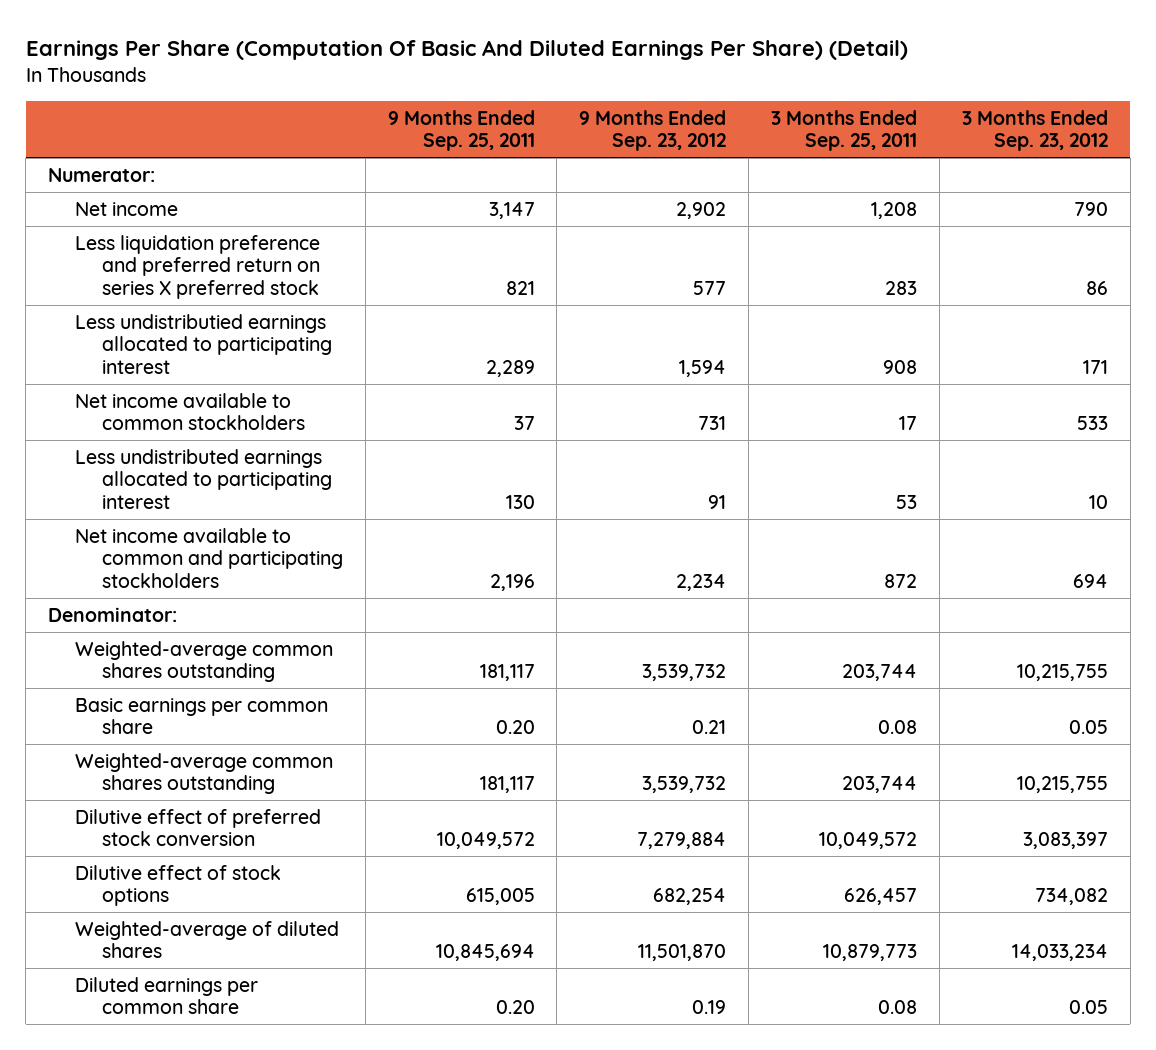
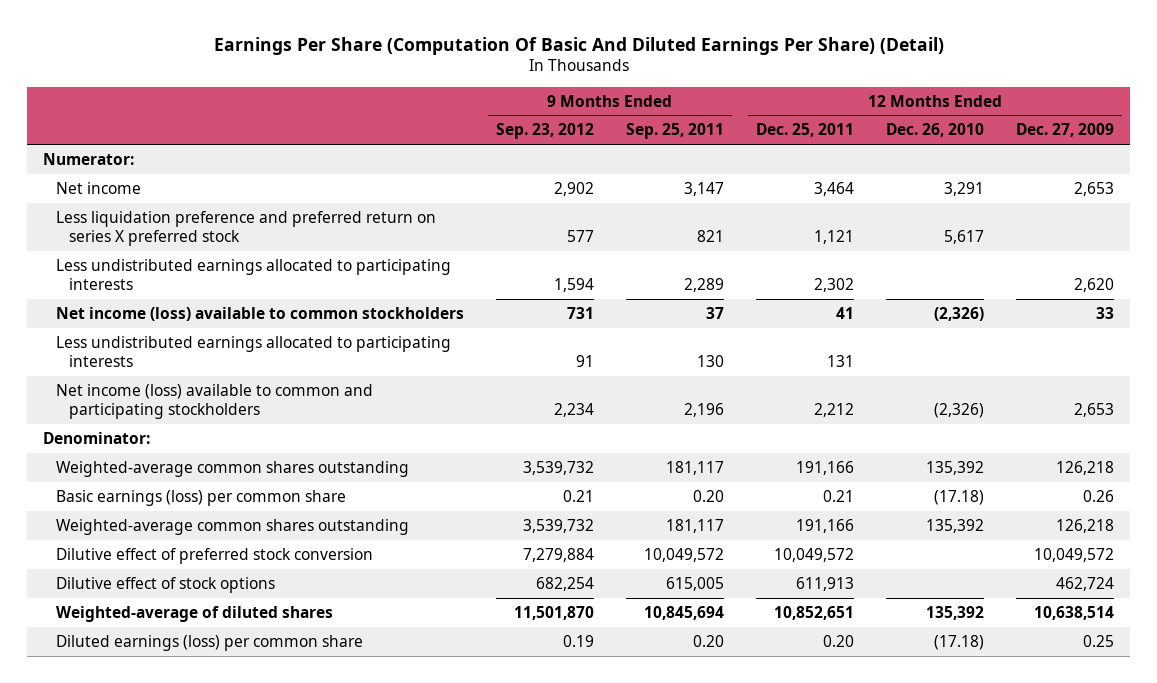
- | 9 Months Ended Sep. 25, 2011 | 9 Months Ended Sep. 23, 2012 | 3 Months Ended Sep. 25, 2011 | 3 Months Ended Sep. 23, 2012
+ | 9 Months Ended Sep. 23, 2012 | 9 Months Ended Sep. 25, 2011 | 12 Months Ended Dec. 25, 2011 | 12 Months Ended Dec. 26, 2010 | 12 Months Ended Dec. 27, 2009
- Less undistributied earnings allocated to participating interest | 2,289 | 1,594 | 908 | 171
- Net income available to common stockholders | 37 | 731 | 17 | 533
- Less undistributed earnings allocated to participating interest | 130 | 91 | 53 | 10
- Net income available to common and participating stockholders | 2,196 | 2,234 | 872 | 694
+ Less undistributed earnings allocated to participating interests | 1,594 | 2,289 | 2,302 | | 2,620
+ Net income (loss) available to common stockholders | 731 | 37 | 41 | (2,326) | 33
+ Less undistributed earnings allocated to participating interests | 91 | 130 | 131 | |
+ Net income (loss) available to common and participating stockholders | 2,234 | 2,196 | 2,212 | (2,326) | 2,653
- Basic earnings per common share | 0.20 | 0.21 | 0.08 | 0.05
+ Basic earnings (loss) per common share | 0.21 | 0.20 | 0.21 | (17.18) | 0.26
- Diluted earnings per common share | 0.20 | 0.19 | 0.08 | 0.05
+ Diluted earnings (loss) per common share | 0.19 | 0.20 | 0.20 | (17.18) | 0.25

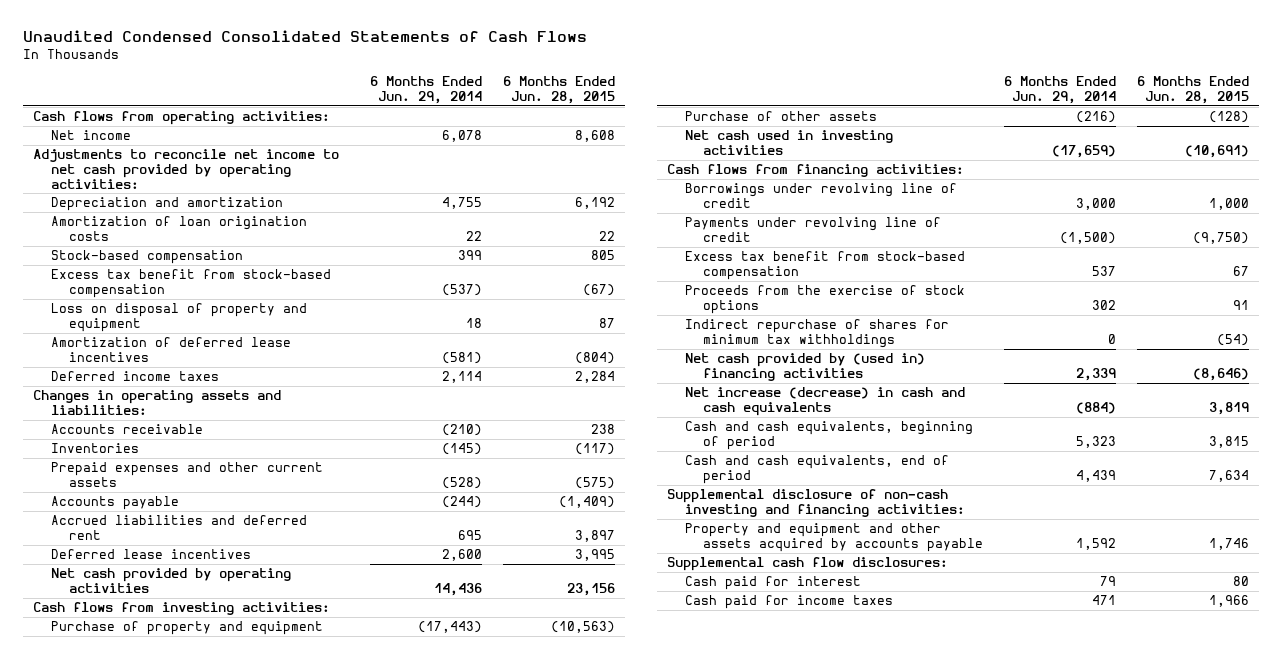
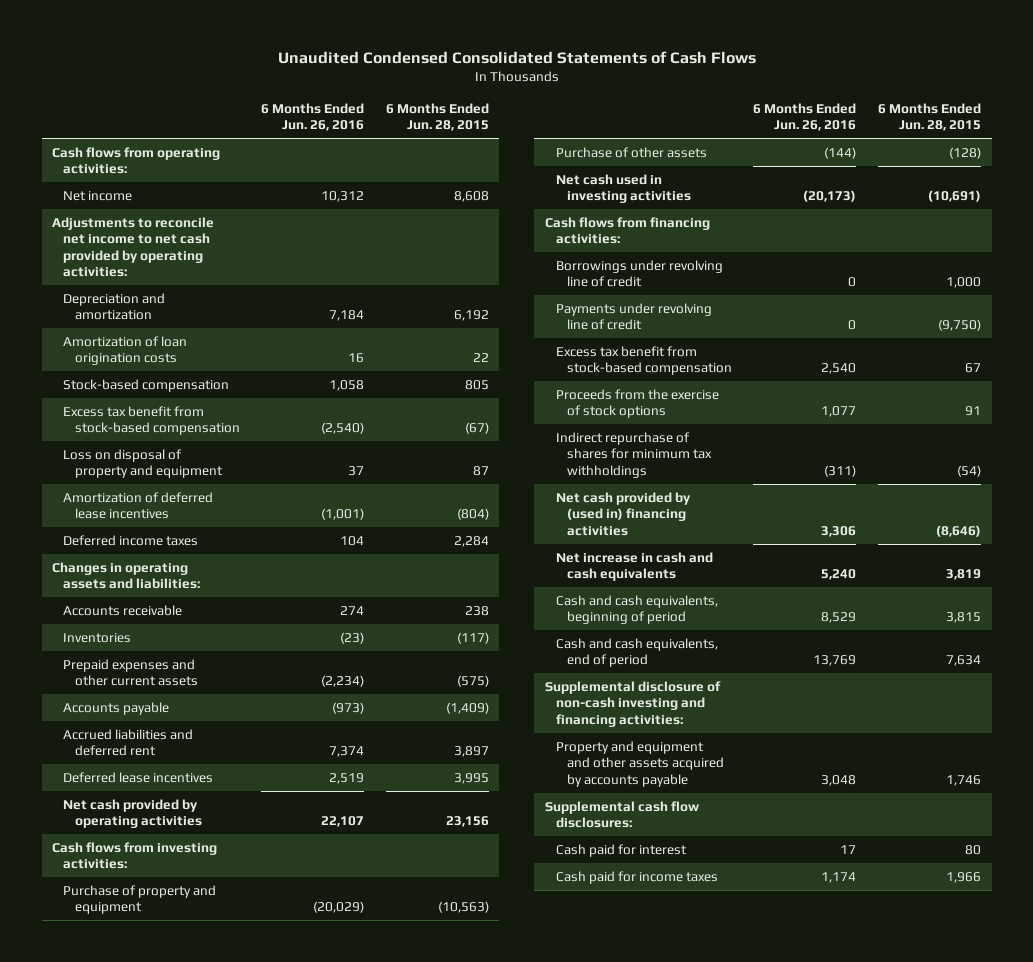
- | 6 Months Ended Jun. 29, 2014 | 6 Months Ended Jun. 28, 2015
+ | 6 Months Ended Jun. 26, 2016 | 6 Months Ended Jun. 28, 2015
- Net increase (decrease) in cash and cash equivalents | (884) | 3,819
+ Net increase in cash and cash equivalents | 5,240 | 3,819

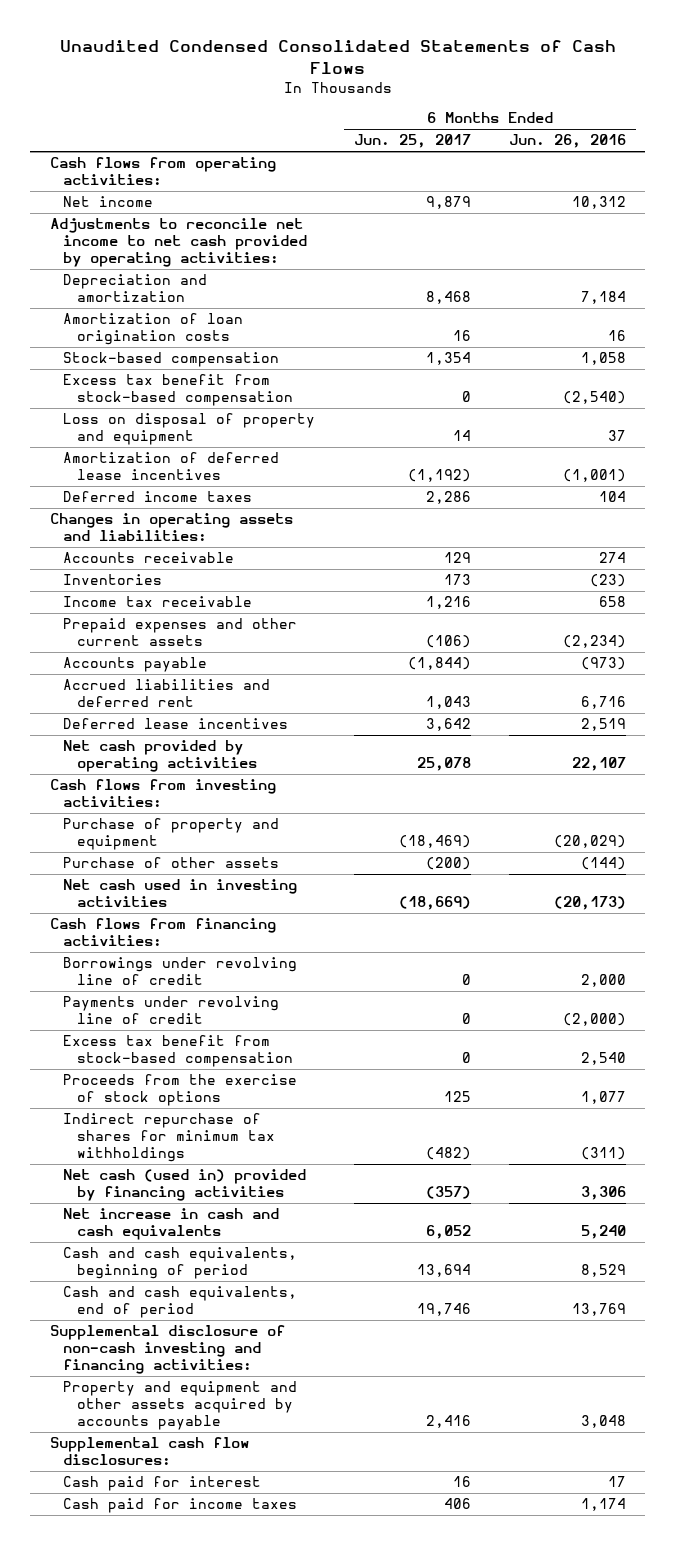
- | 6 Months Ended Jun. 26, 2016 | 6 Months Ended Jun. 28, 2015
+ | 6 Months Ended Jun. 25, 2017 | 6 Months Ended Jun. 26, 2016
+ Income tax receivable | 1,216 | 658
- Accrued liabilities and deferred rent | 7,374 | 3,897
+ Accrued liabilities and deferred rent | 1,043 | 6,716
- Borrowings under revolving line of credit | 0 | 1,000
- Payments under revolving line of credit | 0 | (9,750)
+ Borrowings under revolving line of credit | 0 | 2,000
+ Payments under revolving line of credit | 0 | (2,000)
- Net cash provided by (used in) financing activities | 3,306 | (8,646)
+ Net cash (used in) provided by financing activities | (357) | 3,306

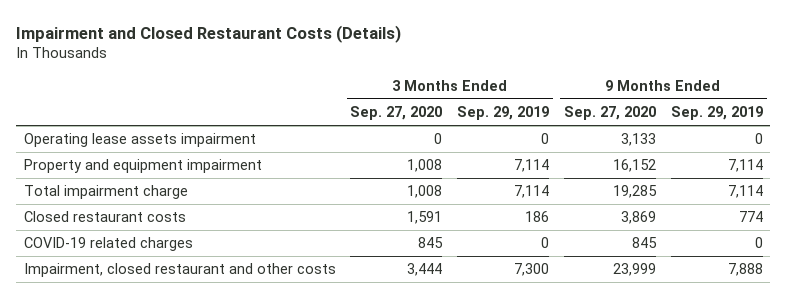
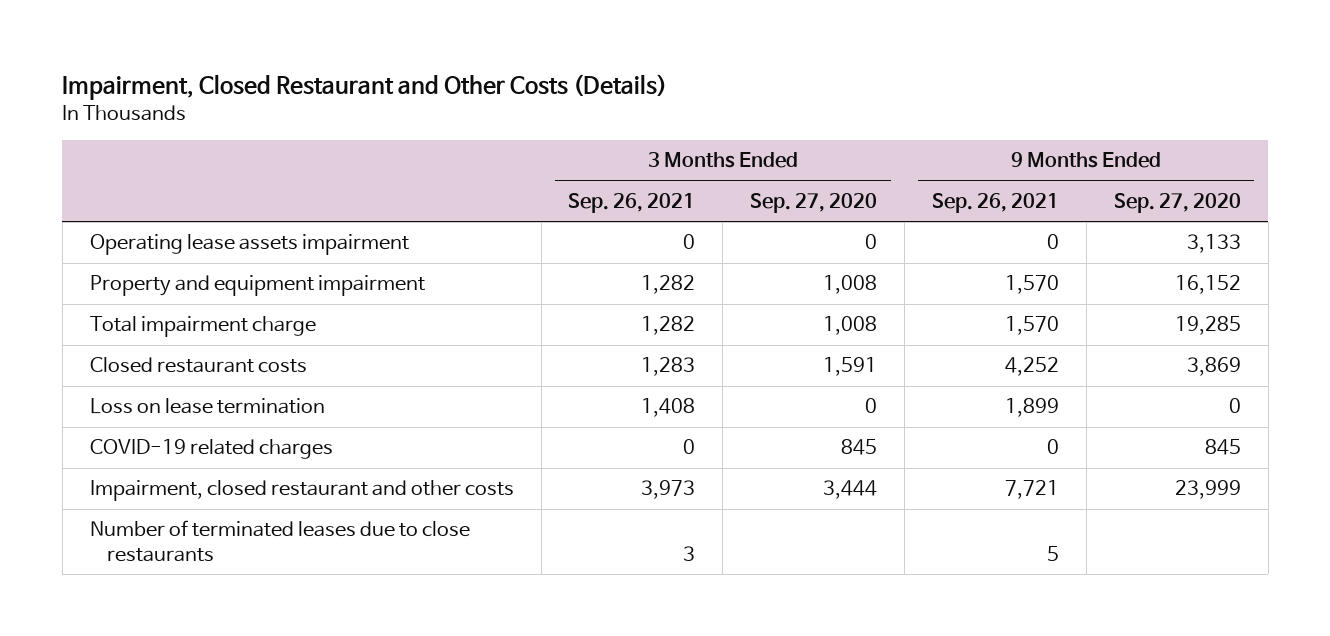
- Impairment and Closed Restaurant Costs (Details)
+ Impairment, Closed Restaurant and Other Costs (Details)
- | 3 Months Ended Sep. 27, 2020 | 3 Months Ended Sep. 29, 2019 | 9 Months Ended Sep. 27, 2020 | 9 Months Ended Sep. 29, 2019
+ | 3 Months Ended Sep. 26, 2021 | 3 Months Ended Sep. 27, 2020 | 9 Months Ended Sep. 26, 2021 | 9 Months Ended Sep. 27, 2020
+ Loss on lease termination | 1,408 | 0 | 1,899 | 0
+ Number of terminated leases due to close restaurants | 3 | | 5 |

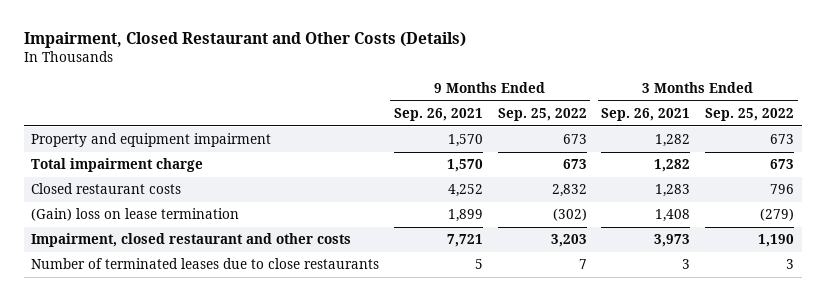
- | 3 Months Ended Sep. 26, 2021 | 3 Months Ended Sep. 27, 2020 | 9 Months Ended Sep. 26, 2021 | 9 Months Ended Sep. 27, 2020
+ | 9 Months Ended Sep. 26, 2021 | 9 Months Ended Sep. 25, 2022 | 3 Months Ended Sep. 26, 2021 | 3 Months Ended Sep. 25, 2022
- Operating lease assets impairment | 0 | 0 | 0 | 3,133
- Loss on lease termination | 1,408 | 0 | 1,899 | 0
- COVID-19 related charges | 0 | 845 | 0 | 845
+ (Gain) loss on lease termination | 1,899 | (302) | 1,408 | (279)

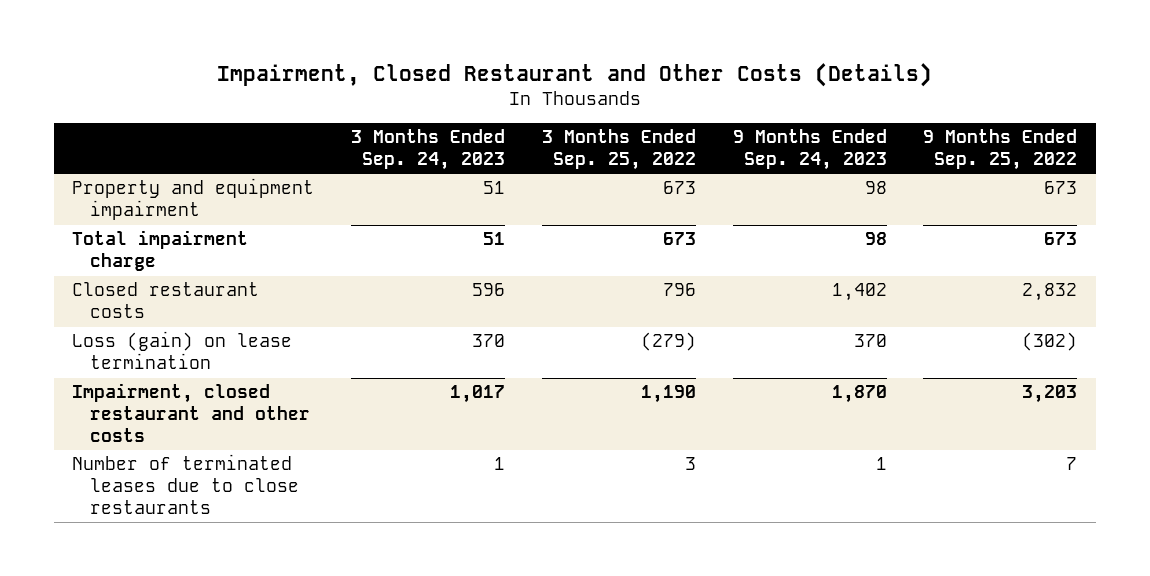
- | 9 Months Ended Sep. 26, 2021 | 9 Months Ended Sep. 25, 2022 | 3 Months Ended Sep. 26, 2021 | 3 Months Ended Sep. 25, 2022
+ | 3 Months Ended Sep. 24, 2023 | 3 Months Ended Sep. 25, 2022 | 9 Months Ended Sep. 24, 2023 | 9 Months Ended Sep. 25, 2022
- (Gain) loss on lease termination | 1,899 | (302) | 1,408 | (279)
+ Loss (gain) on lease termination | 370 | (279) | 370 | (302)

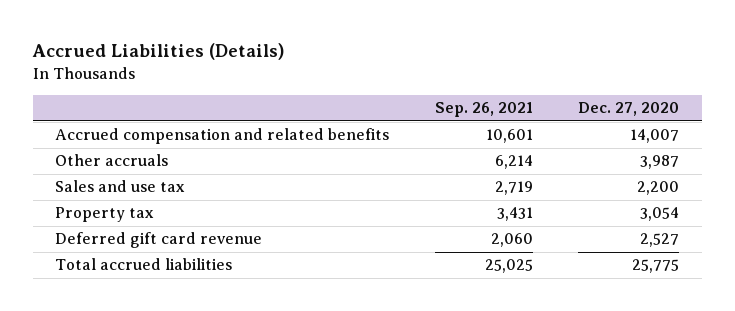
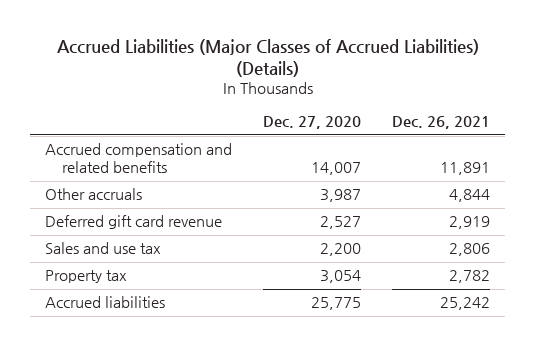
- Accrued Liabilities (Details)
+ Accrued Liabilities (Major Classes of Accrued Liabilities) (Details)
- | Sep. 26, 2021 | Dec. 27, 2020
+ | Dec. 27, 2020 | Dec. 26, 2021
moved up: Deferred gift card revenue | 2,527 | 2,919
- Total accrued liabilities | 25,025 | 25,775
+ Accrued liabilities | 25,775 | 25,242

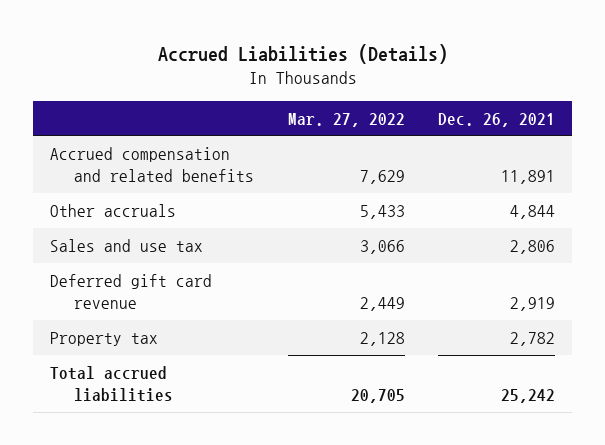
- Accrued Liabilities (Major Classes of Accrued Liabilities) (Details)
+ Accrued Liabilities (Details)
- | Dec. 27, 2020 | Dec. 26, 2021
+ | Mar. 27, 2022 | Dec. 26, 2021
moved down: Deferred gift card revenue | 2,449 | 2,919
- Accrued liabilities | 25,775 | 25,242
+ Total accrued liabilities | 20,705 | 25,242

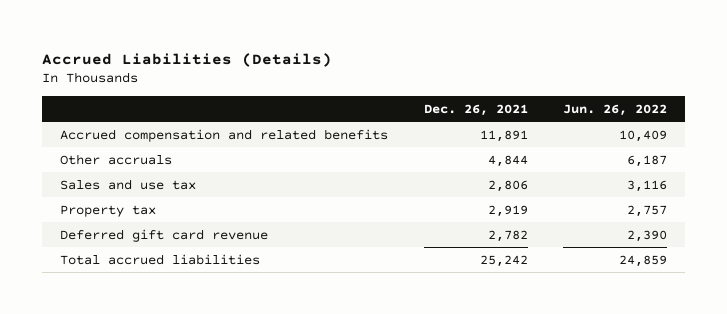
- | Mar. 27, 2022 | Dec. 26, 2021
+ | Dec. 26, 2021 | Jun. 26, 2022
- Deferred gift card revenue | 2,449 | 2,919
- Property tax | 2,128 | 2,782
+ Property tax | 2,919 | 2,757
+ Deferred gift card revenue | 2,782 | 2,390

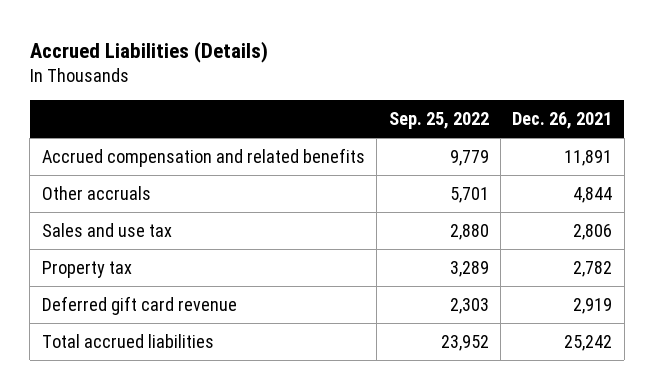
- | Dec. 26, 2021 | Jun. 26, 2022
+ | Sep. 25, 2022 | Dec. 26, 2021
- Property tax | 2,919 | 2,757
- Deferred gift card revenue | 2,782 | 2,390
+ Property tax | 3,289 | 2,782
+ Deferred gift card revenue | 2,303 | 2,919

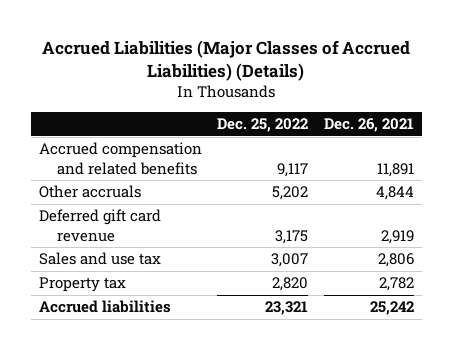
- Accrued Liabilities (Details)
+ Accrued Liabilities (Major Classes of Accrued Liabilities) (Details)
- | Sep. 25, 2022 | Dec. 26, 2021
+ | Dec. 25, 2022 | Dec. 26, 2021
moved up: Deferred gift card revenue | 3,175 | 2,919
- Total accrued liabilities | 23,952 | 25,242
+ Accrued liabilities | 23,321 | 25,242

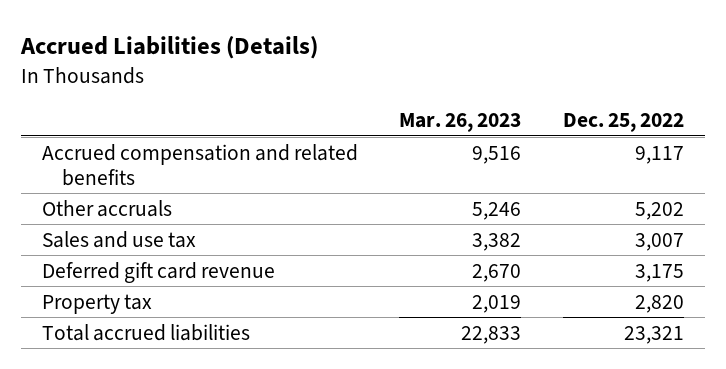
- Accrued Liabilities (Major Classes of Accrued Liabilities) (Details)
+ Accrued Liabilities (Details)
- | Dec. 25, 2022 | Dec. 26, 2021
+ | Mar. 26, 2023 | Dec. 25, 2022
moved down: Deferred gift card revenue | 2,670 | 3,175
- Accrued liabilities | 23,321 | 25,242
+ Total accrued liabilities | 22,833 | 23,321

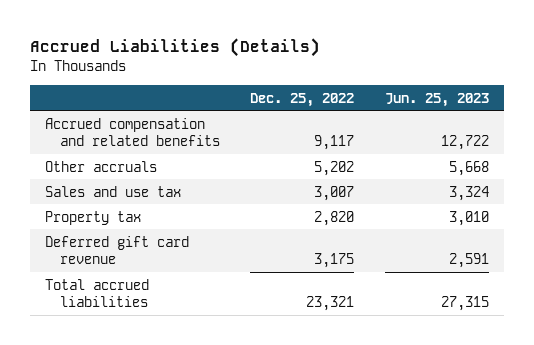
- | Mar. 26, 2023 | Dec. 25, 2022
+ | Dec. 25, 2022 | Jun. 25, 2023
moved down: Deferred gift card revenue | 3,175 | 2,591

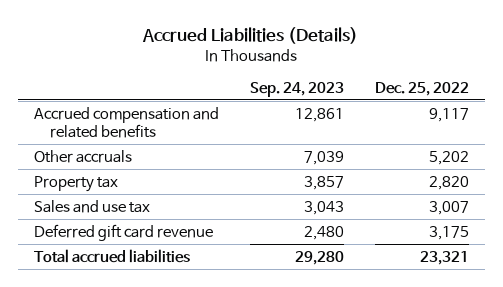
- | Dec. 25, 2022 | Jun. 25, 2023
+ | Sep. 24, 2023 | Dec. 25, 2022
moved down: Sales and use tax | 3,043 | 3,007

